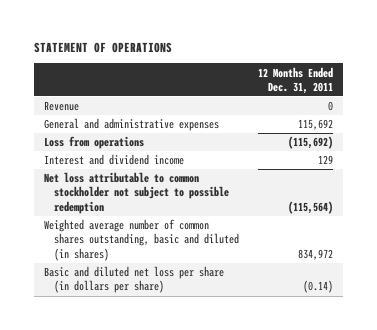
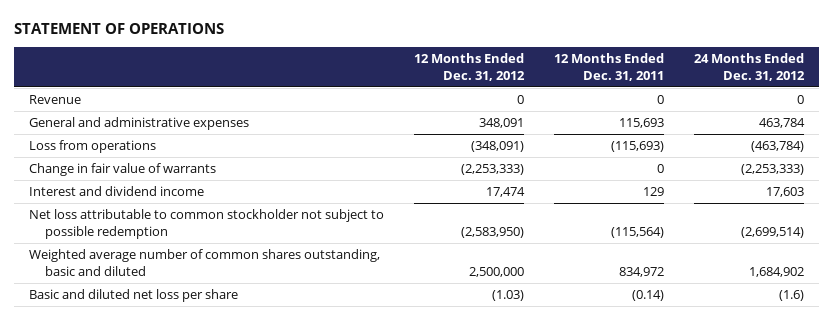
- | 12 Months Ended Dec. 31, 2011
+ | 12 Months Ended Dec. 31, 2012 | 12 Months Ended Dec. 31, 2011 | 24 Months Ended Dec. 31, 2012
- General and administrative expenses | 115,692
- Loss from operations | (115,692)
+ General and administrative expenses | 348,091 | 115,693 | 463,784
+ Loss from operations | (348,091) | (115,693) | (463,784)
+ Change in fair value of warrants | (2,253,333) | 0 | (2,253,333)
- Weighted average number of common shares outstanding, basic and diluted (in shares) | 834,972
- Basic and diluted net loss per share (in dollars per share) | (0.14)
+ Weighted average number of common shares outstanding, basic and diluted | 2,500,000 | 834,972 | 1,684,902
+ Basic and diluted net loss per share | (1.03) | (0.14) | (1.6)

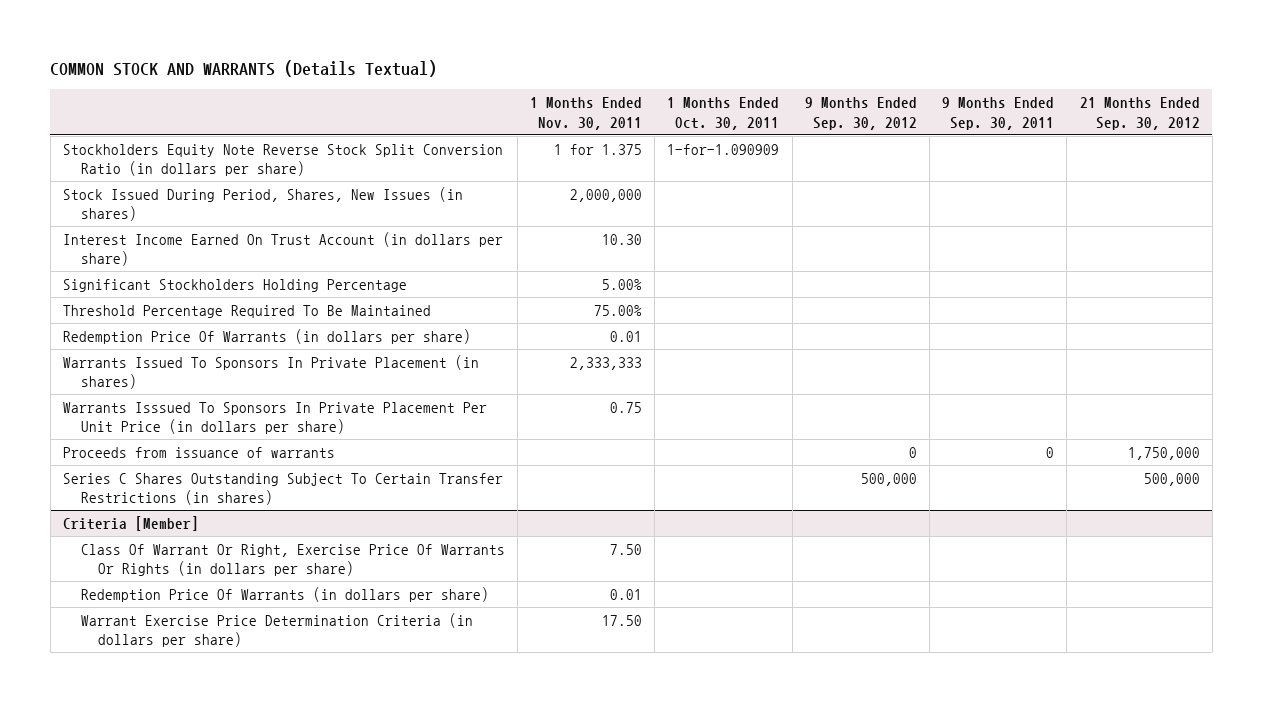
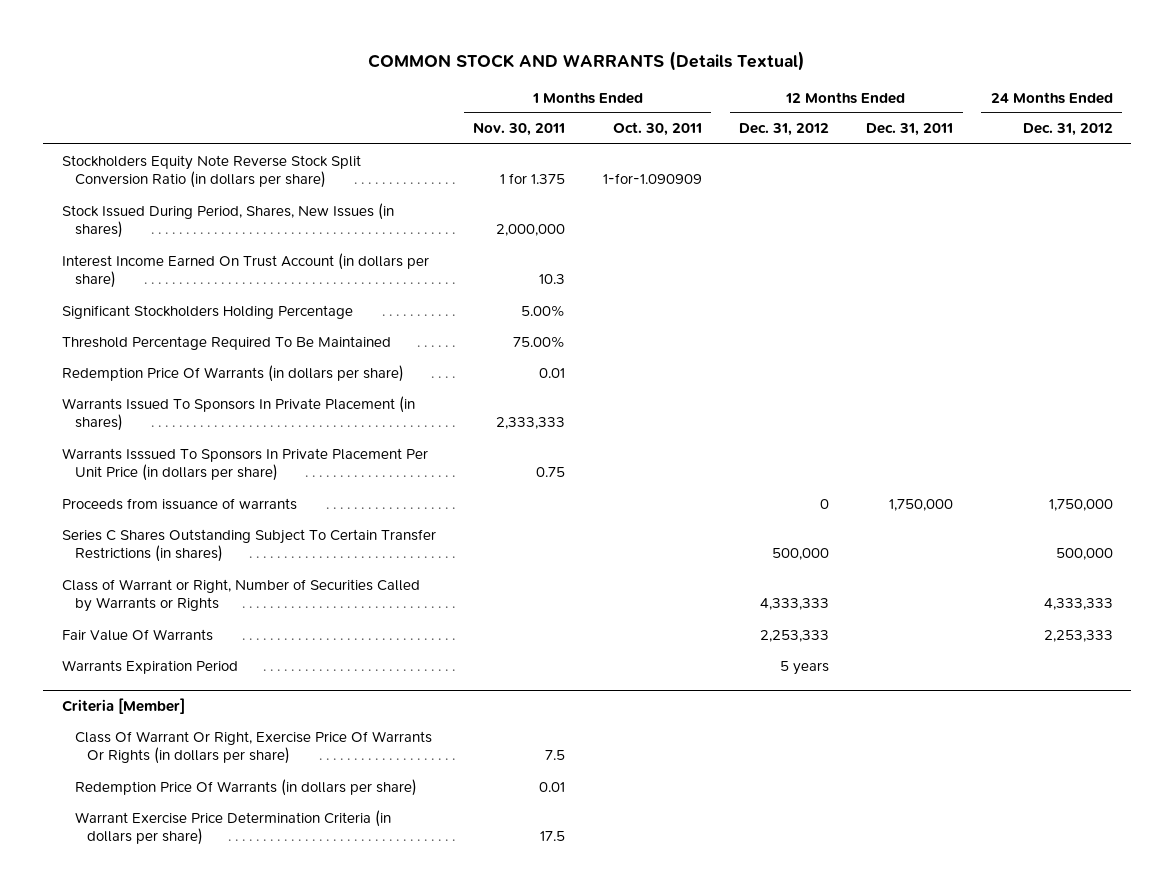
- | 1 Months Ended Nov. 30, 2011 | 1 Months Ended Oct. 30, 2011 | 9 Months Ended Sep. 30, 2012 | 9 Months Ended Sep. 30, 2011 | 21 Months Ended Sep. 30, 2012
+ | 1 Months Ended Nov. 30, 2011 | 1 Months Ended Oct. 30, 2011 | 12 Months Ended Dec. 31, 2012 | 12 Months Ended Dec. 31, 2011 | 24 Months Ended Dec. 31, 2012
- Interest Income Earned On Trust Account (in dollars per share) | 10.30 | | | |
+ Interest Income Earned On Trust Account (in dollars per share) | 10.3 | | | |
+ Class of Warrant or Right, Number of Securities Called by Warrants or Rights | | | 4,333,333 | | 4,333,333
+ Fair Value Of Warrants | | | 2,253,333 | | 2,253,333
+ Warrants Expiration Period | | | 5 years | |
@ Criteria [Member]
- Class Of Warrant Or Right, Exercise Price Of Warrants Or Rights (in dollars per share) | 7.50 | | | |
+ Class Of Warrant Or Right, Exercise Price Of Warrants Or Rights (in dollars per share) | 7.5 | | | |
- Warrant Exercise Price Determination Criteria (in dollars per share) | 17.50 | | | |
+ Warrant Exercise Price Determination Criteria (in dollars per share) | 17.5 | | | |

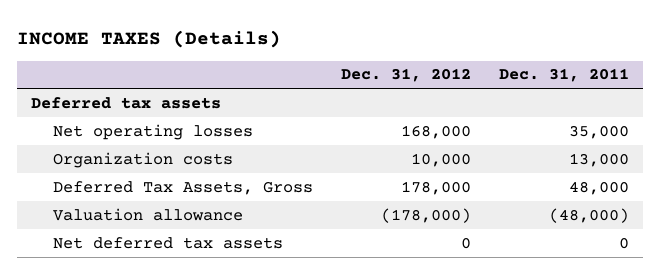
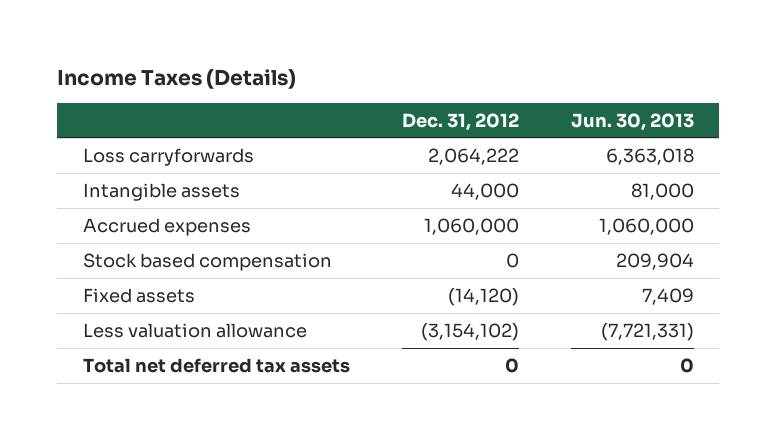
- INCOME TAXES (Details)
+ Income Taxes (Details)
- | Dec. 31, 2012 | Dec. 31, 2011
+ | Dec. 31, 2012 | Jun. 30, 2013
- Deferred tax assets
- Net operating losses | 168,000 | 35,000
- Organization costs | 10,000 | 13,000
- Deferred Tax Assets, Gross | 178,000 | 48,000
- Valuation allowance | (178,000) | (48,000)
- Net deferred tax assets | 0 | 0
+ Loss carryforwards | 2,064,222 | 6,363,018
+ Intangible assets | 44,000 | 81,000
+ Accrued expenses | 1,060,000 | 1,060,000
+ Stock based compensation | 0 | 209,904
+ Fixed assets | (14,120) | 7,409
+ Less valuation allowance | (3,154,102) | (7,721,331)
+ Total net deferred tax assets | 0 | 0

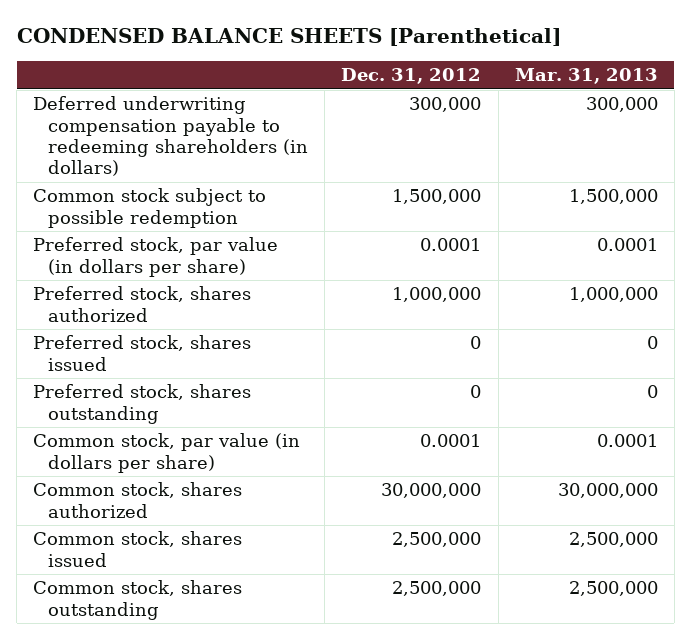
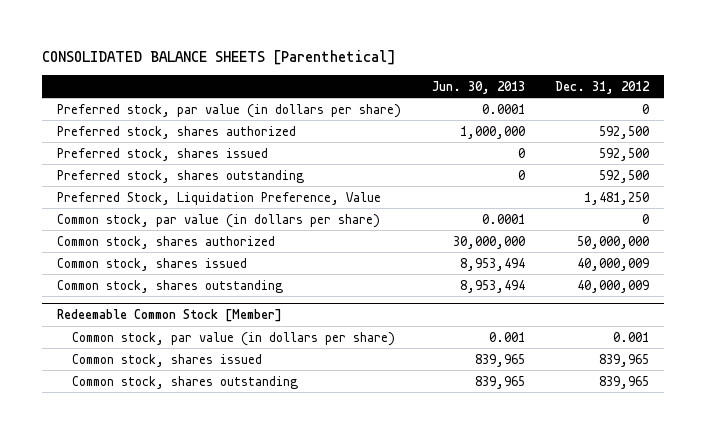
- CONDENSED BALANCE SHEETS [Parenthetical]
+ CONSOLIDATED BALANCE SHEETS [Parenthetical]
- | Dec. 31, 2012 | Mar. 31, 2013
+ | Jun. 30, 2013 | Dec. 31, 2012
- Deferred underwriting compensation payable to redeeming shareholders (in dollars) | 300,000 | 300,000
- Common stock subject to possible redemption | 1,500,000 | 1,500,000
- Preferred stock, par value (in dollars per share) | 0.0001 | 0.0001
- Preferred stock, shares authorized | 1,000,000 | 1,000,000
- Preferred stock, shares issued | 0 | 0
- Preferred stock, shares outstanding | 0 | 0
- Common stock, par value (in dollars per share) | 0.0001 | 0.0001
- Common stock, shares authorized | 30,000,000 | 30,000,000
- Common stock, shares issued | 2,500,000 | 2,500,000
- Common stock, shares outstanding | 2,500,000 | 2,500,000
+ Preferred stock, par value (in dollars per share) | 0.0001 | 0
+ Preferred stock, shares authorized | 1,000,000 | 592,500
+ Preferred stock, shares issued | 0 | 592,500
+ Preferred stock, shares outstanding | 0 | 592,500
+ Preferred Stock, Liquidation Preference, Value | | 1,481,250
+ Common stock, par value (in dollars per share) | 0.0001 | 0
+ Common stock, shares authorized | 30,000,000 | 50,000,000
+ Common stock, shares issued | 8,953,494 | 40,000,009
+ Common stock, shares outstanding | 8,953,494 | 40,000,009
+ Redeemable Common Stock [Member]
+ Common stock, par value (in dollars per share) | 0.001 | 0.001
+ Common stock, shares issued | 839,965 | 839,965
+ Common stock, shares outstanding | 839,965 | 839,965

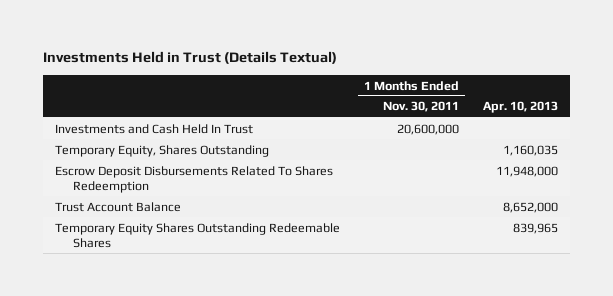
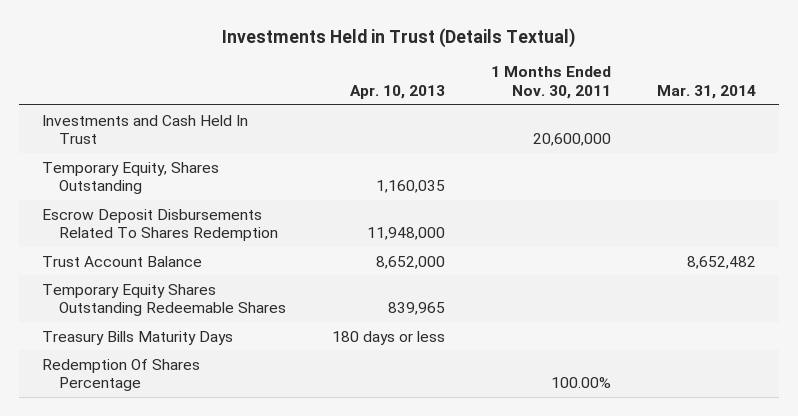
- | 1 Months Ended Nov. 30, 2011 | Apr. 10, 2013
+ | Apr. 10, 2013 | 1 Months Ended Nov. 30, 2011 | Mar. 31, 2014
- Escrow Deposit Disbursements Related To Shares Redeemption | | 11,948,000
+ Escrow Deposit Disbursements Related To Shares Redemption | 11,948,000 | |
+ Treasury Bills Maturity Days | 180 days or less | |
+ Redemption Of Shares Percentage | | 100.00% |

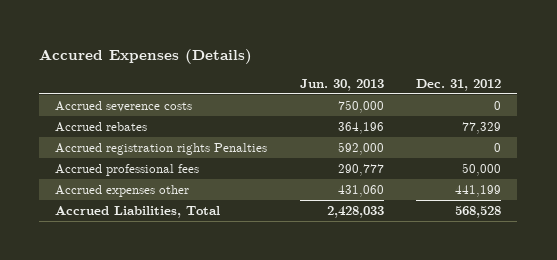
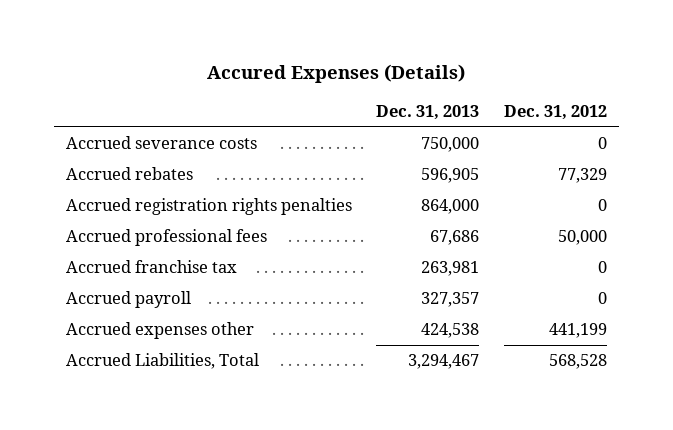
- | Jun. 30, 2013 | Dec. 31, 2012
+ | Dec. 31, 2013 | Dec. 31, 2012
- Accrued severence costs | 750,000 | 0
+ Accrued severance costs | 750,000 | 0
- Accrued registration rights Penalties | 592,000 | 0
+ Accrued registration rights penalties | 864,000 | 0
+ Accrued franchise tax | 263,981 | 0
+ Accrued payroll | 327,357 | 0

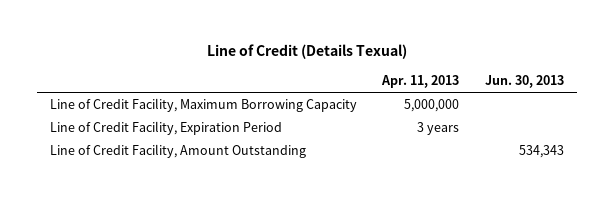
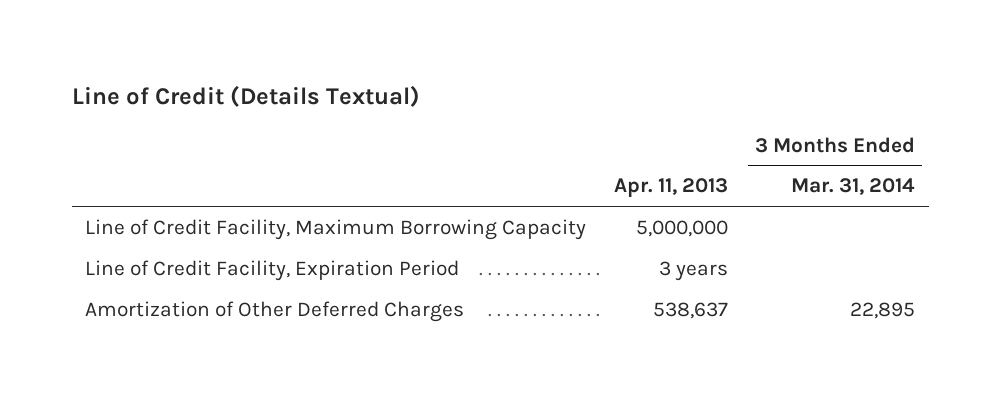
- Line of Credit (Details Texual)
+ Line of Credit (Details Textual)
- | Apr. 11, 2013 | Jun. 30, 2013
+ | Apr. 11, 2013 | 3 Months Ended Mar. 31, 2014
- Line of Credit Facility, Amount Outstanding | | 534,343
+ Amortization of Other Deferred Charges | 538,637 | 22,895

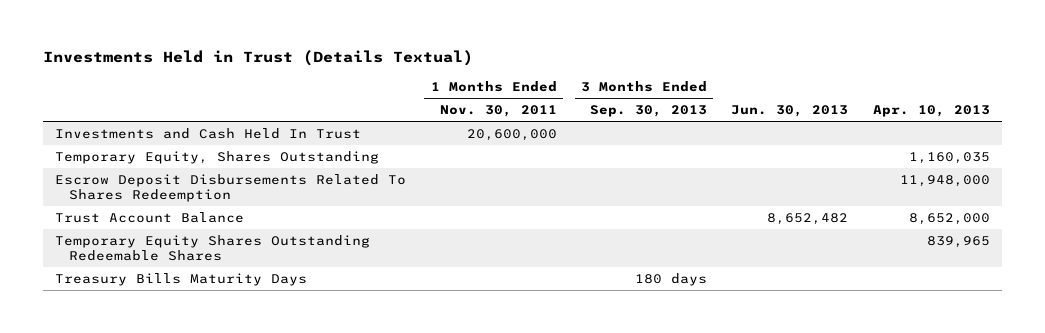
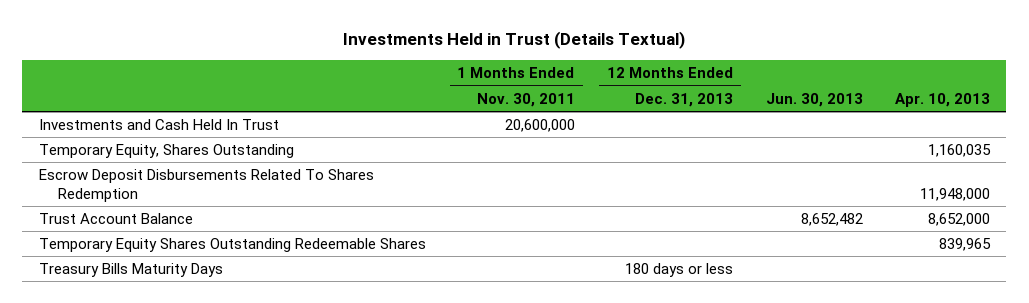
- | 1 Months Ended Nov. 30, 2011 | 3 Months Ended Sep. 30, 2013 | Jun. 30, 2013 | Apr. 10, 2013
+ | 1 Months Ended Nov. 30, 2011 | 12 Months Ended Dec. 31, 2013 | Jun. 30, 2013 | Apr. 10, 2013
- Escrow Deposit Disbursements Related To Shares Redeemption | | | | 11,948,000
+ Escrow Deposit Disbursements Related To Shares Redemption | | | | 11,948,000

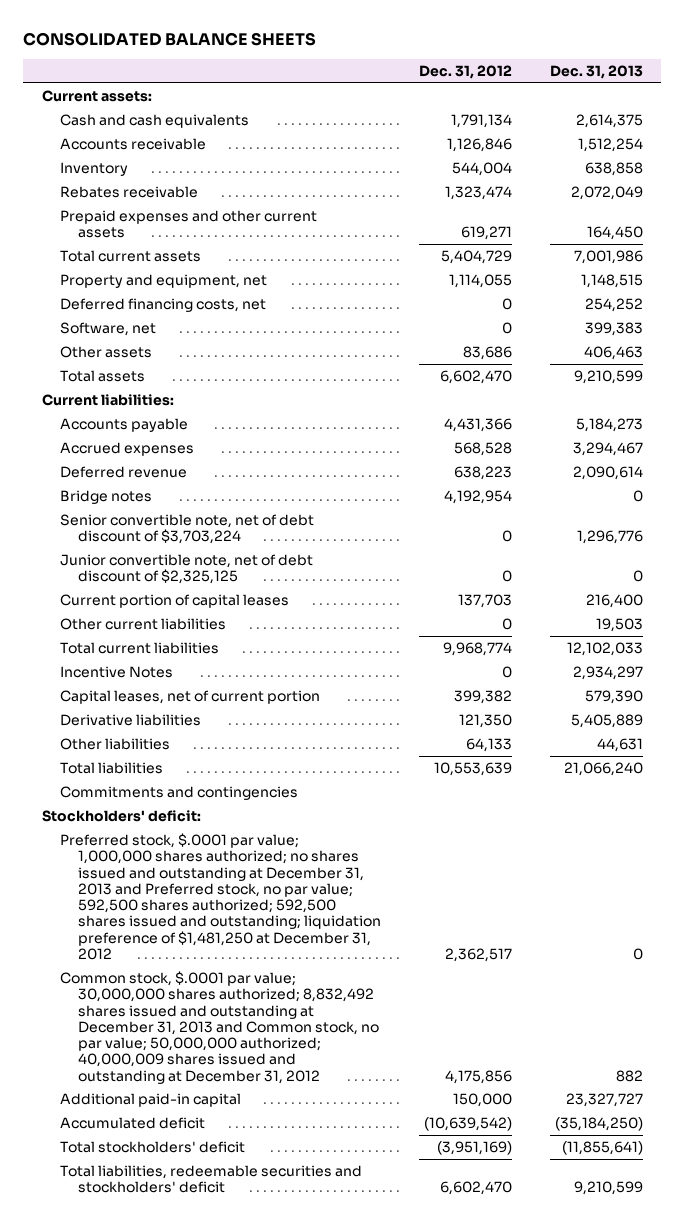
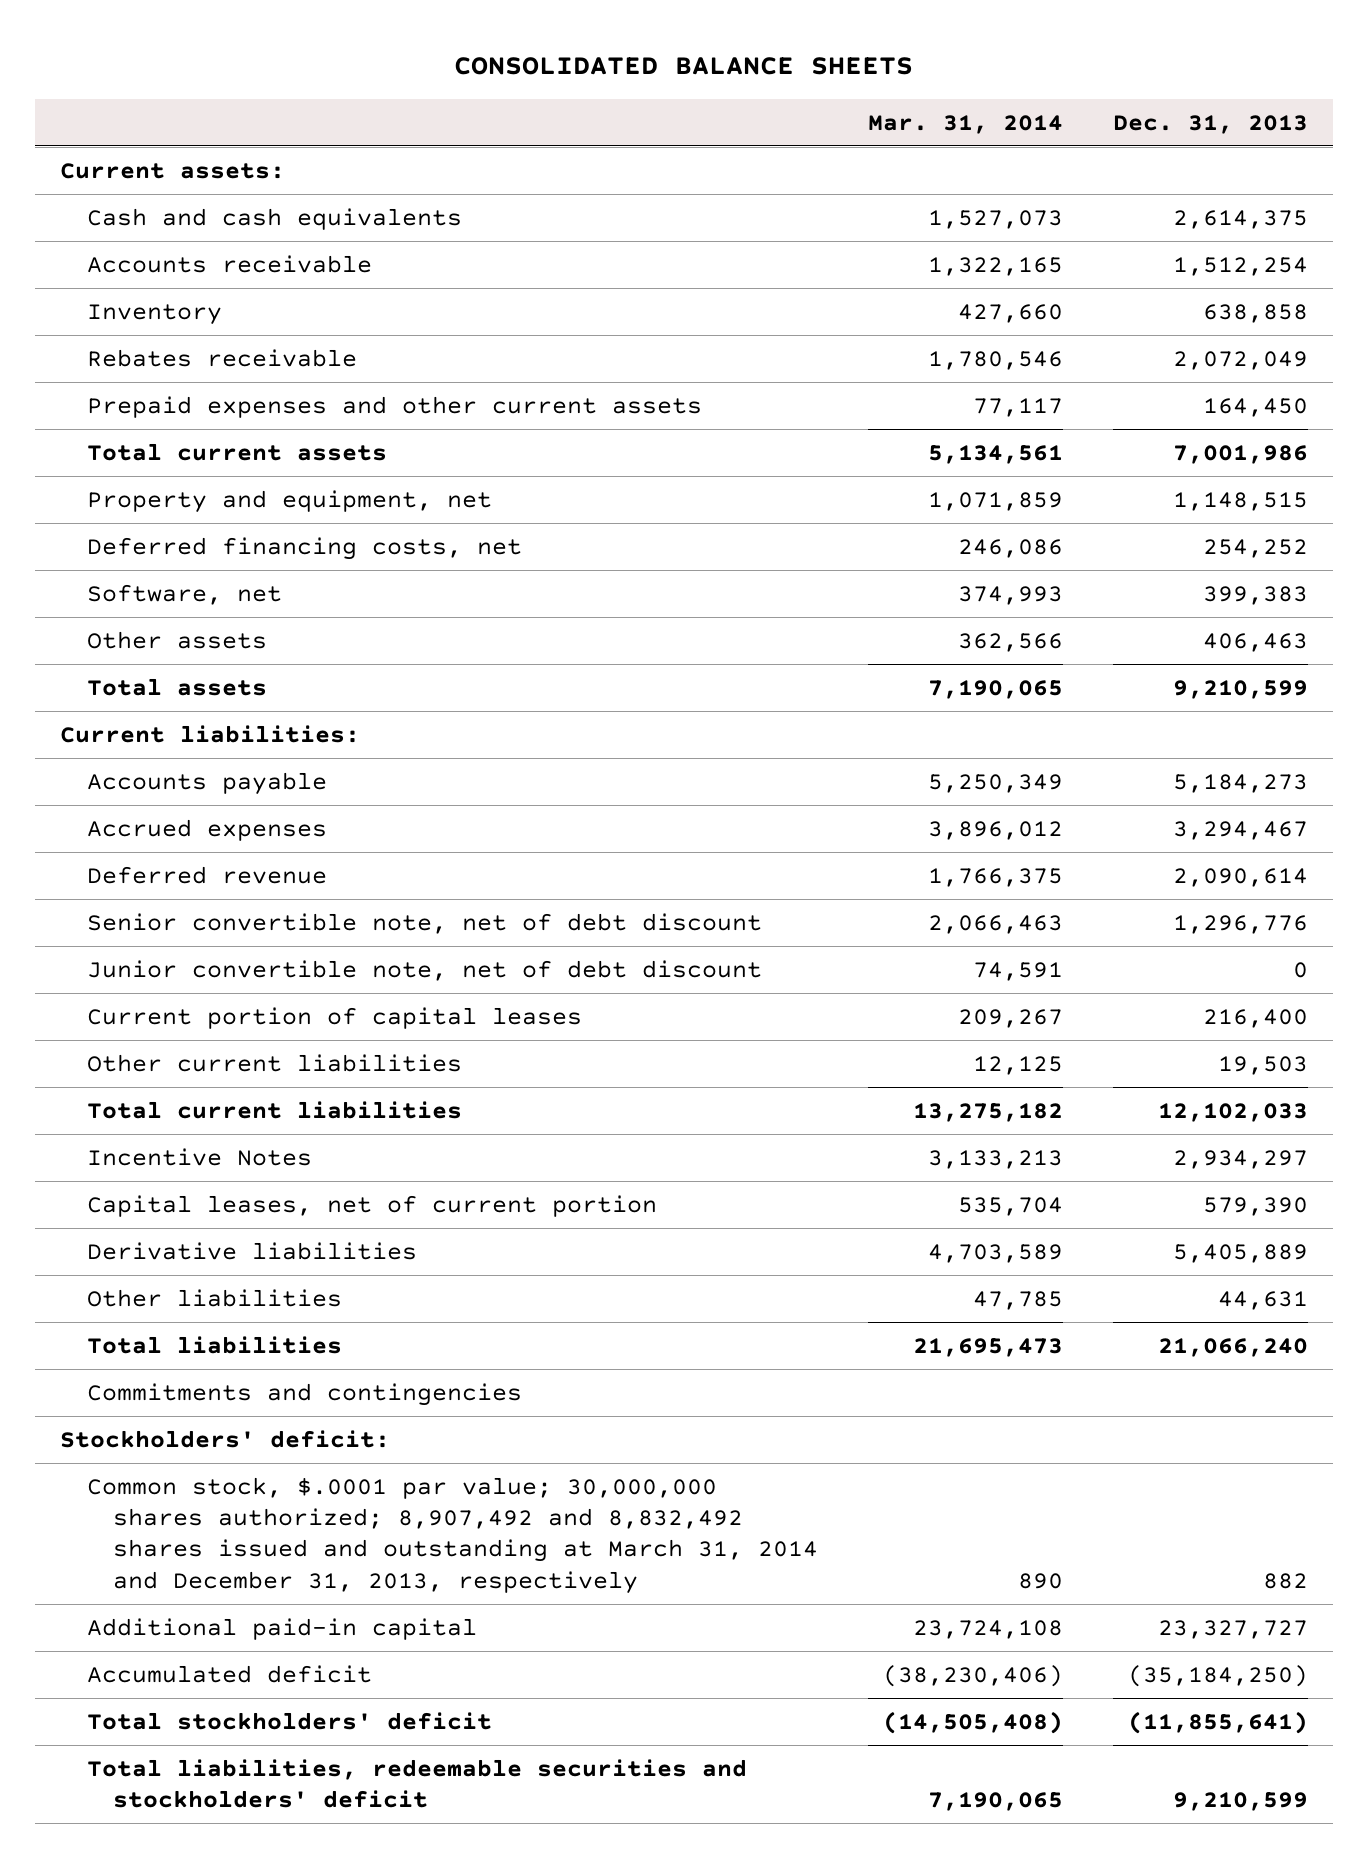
- | Dec. 31, 2012 | Dec. 31, 2013
+ | Mar. 31, 2014 | Dec. 31, 2013
- Bridge notes | 4,192,954 | 0
- Senior convertible note, net of debt discount of $3,703,224 | 0 | 1,296,776
- Junior convertible note, net of debt discount of $2,325,125 | 0 | 0
+ Senior convertible note, net of debt discount | 2,066,463 | 1,296,776
+ Junior convertible note, net of debt discount | 74,591 | 0
- Preferred stock, $.0001 par value; 1,000,000 shares authorized; no shares issued and outstanding at December 31, 2013 and Preferred stock, no par value; 592,500 shares authorized; 592,500 shares issued and outstanding; liquidation preference of $1,481,250 at December 31, 2012 | 2,362,517 | 0
- Common stock, $.0001 par value; 30,000,000 shares authorized; 8,832,492 shares issued and outstanding at December 31, 2013 and Common stock, no par value; 50,000,000 authorized; 40,000,009 shares issued and outstanding at December 31, 2012 | 4,175,856 | 882
+ Common stock, $.0001 par value; 30,000,000 shares authorized; 8,907,492 and 8,832,492 shares issued and outstanding at March 31, 2014 and December 31, 2013, respectively | 890 | 882

